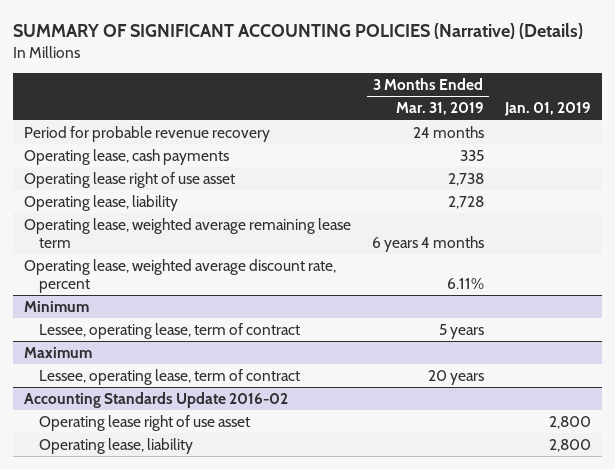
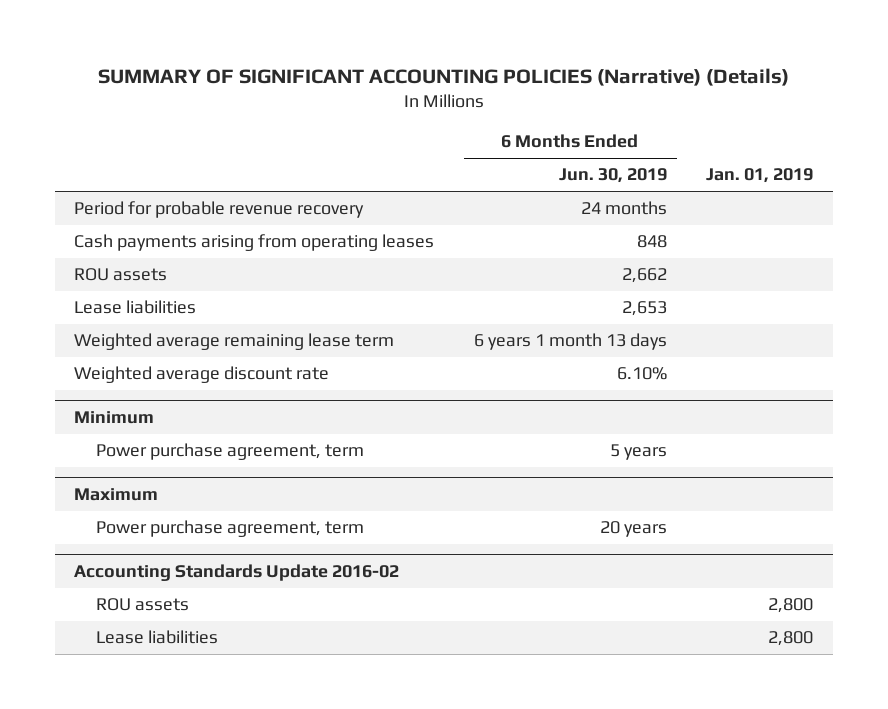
- | 3 Months Ended Mar. 31, 2019 | Jan. 01, 2019
+ | 6 Months Ended Jun. 30, 2019 | Jan. 01, 2019
- Operating lease, cash payments | 335 |
- Operating lease right of use asset | 2,738 |
- Operating lease, liability | 2,728 |
- Operating lease, weighted average remaining lease term | 6 years 4 months |
- Operating lease, weighted average discount rate, percent | 6.11% |
+ Cash payments arising from operating leases | 848 |
+ ROU assets | 2,662 |
+ Lease liabilities | 2,653 |
+ Weighted average remaining lease term | 6 years 1 month 13 days |
+ Weighted average discount rate | 6.10% |
@ Minimum
- Lessee, operating lease, term of contract | 5 years |
+ Power purchase agreement, term | 5 years |
@ Maximum
- Lessee, operating lease, term of contract | 20 years |
+ Power purchase agreement, term | 20 years |
@ Accounting Standards Update 2016-02
- Operating lease right of use asset | | 2,800
- Operating lease, liability | | 2,800
+ ROU assets | | 2,800
+ Lease liabilities | | 2,800

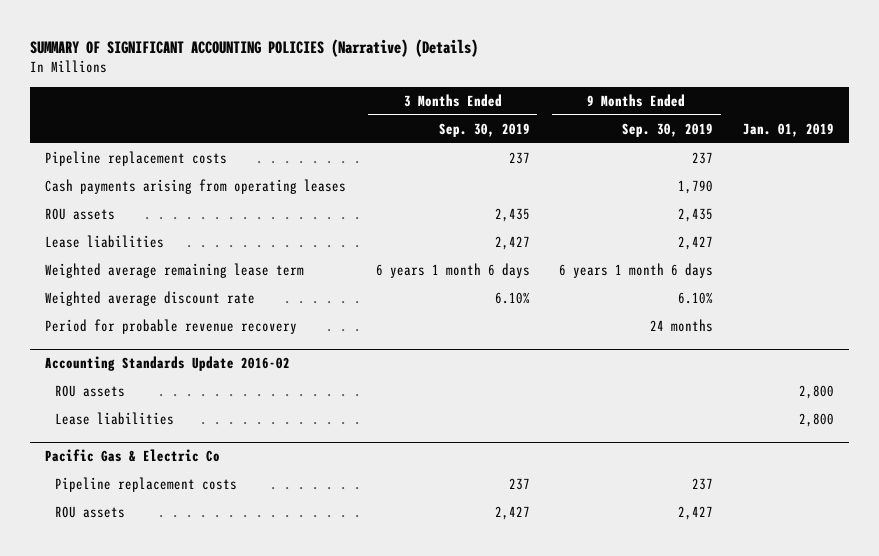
- | 6 Months Ended Jun. 30, 2019 | Jan. 01, 2019
+ | 3 Months Ended Sep. 30, 2019 | 9 Months Ended Sep. 30, 2019 | Jan. 01, 2019
+ Pipeline replacement costs | 237 | 237 |
- Minimum
- Power purchase agreement, term | 5 years |
- Maximum
- Power purchase agreement, term | 20 years |
moved down: Period for probable revenue recovery | | 24 months |
+ Pacific Gas & Electric Co
+ Pipeline replacement costs | 237 | 237 |
+ ROU assets | 2,427 | 2,427 |

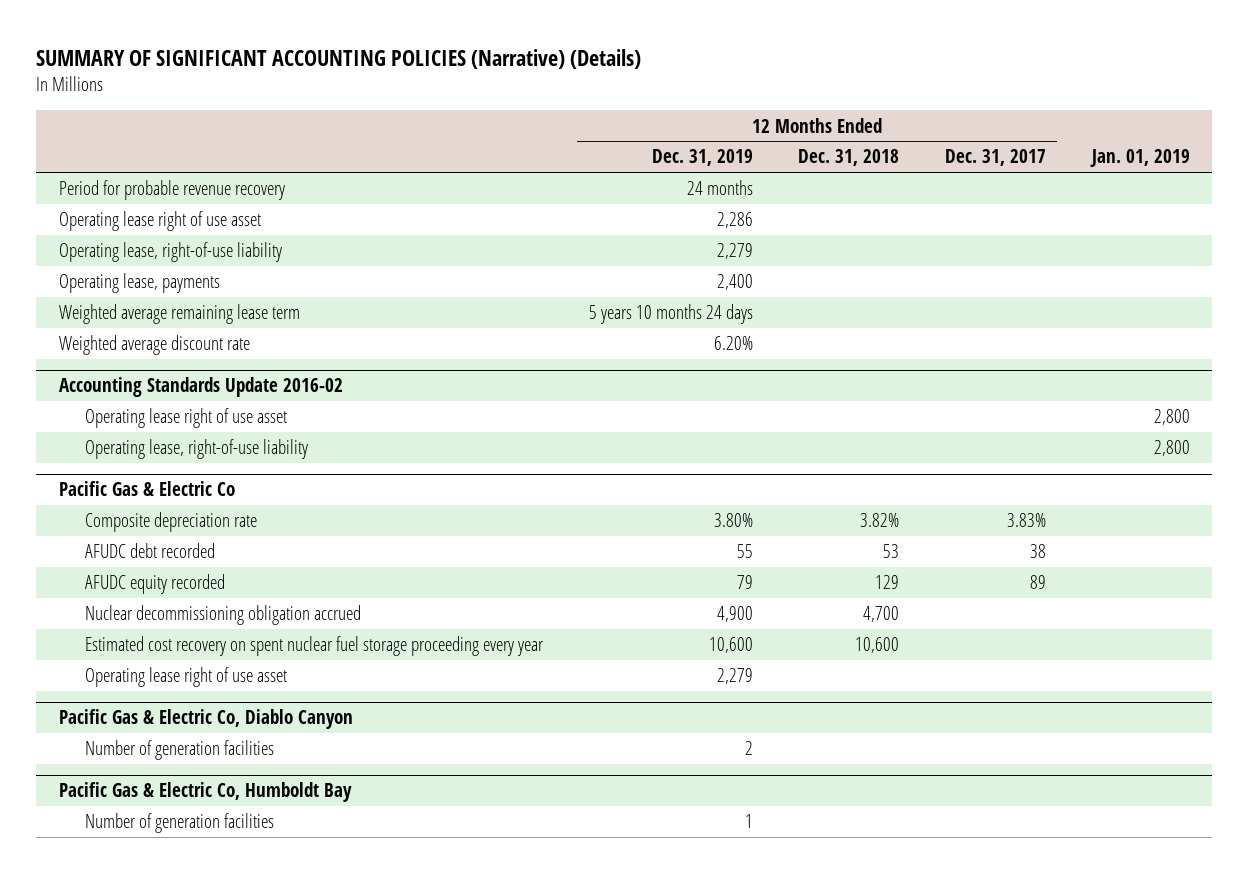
- | 3 Months Ended Sep. 30, 2019 | 9 Months Ended Sep. 30, 2019 | Jan. 01, 2019
+ | 12 Months Ended Dec. 31, 2019 | 12 Months Ended Dec. 31, 2018 | 12 Months Ended Dec. 31, 2017 | Jan. 01, 2019
- Pipeline replacement costs | 237 | 237 |
- Cash payments arising from operating leases | | 1,790 |
- ROU assets | 2,435 | 2,435 |
- Lease liabilities | 2,427 | 2,427 |
moved up: Period for probable revenue recovery | 24 months | | |
+ Operating lease right of use asset | 2,286 | | |
+ Operating lease, right-of-use liability | 2,279 | | |
+ Operating lease, payments | 2,400 | | |
@ Accounting Standards Update 2016-02
- ROU assets | | | 2,800
- Lease liabilities | | | 2,800
+ Operating lease right of use asset | | | | 2,800
+ Operating lease, right-of-use liability | | | | 2,800
@ Pacific Gas & Electric Co
- Pipeline replacement costs | 237 | 237 |
- ROU assets | 2,427 | 2,427 |
+ Composite depreciation rate | 3.80% | 3.82% | 3.83% |
+ AFUDC debt recorded | 55 | 53 | 38 |
+ AFUDC equity recorded | 79 | 129 | 89 |
+ Nuclear decommissioning obligation accrued | 4,900 | 4,700 | |
+ Estimated cost recovery on spent nuclear fuel storage proceeding every year | 10,600 | 10,600 | |
+ Operating lease right of use asset | 2,279 | | |
+ Pacific Gas & Electric Co, Diablo Canyon
+ Number of generation facilities | 2 | | |
+ Pacific Gas & Electric Co, Humboldt Bay
+ Number of generation facilities | 1 | | |

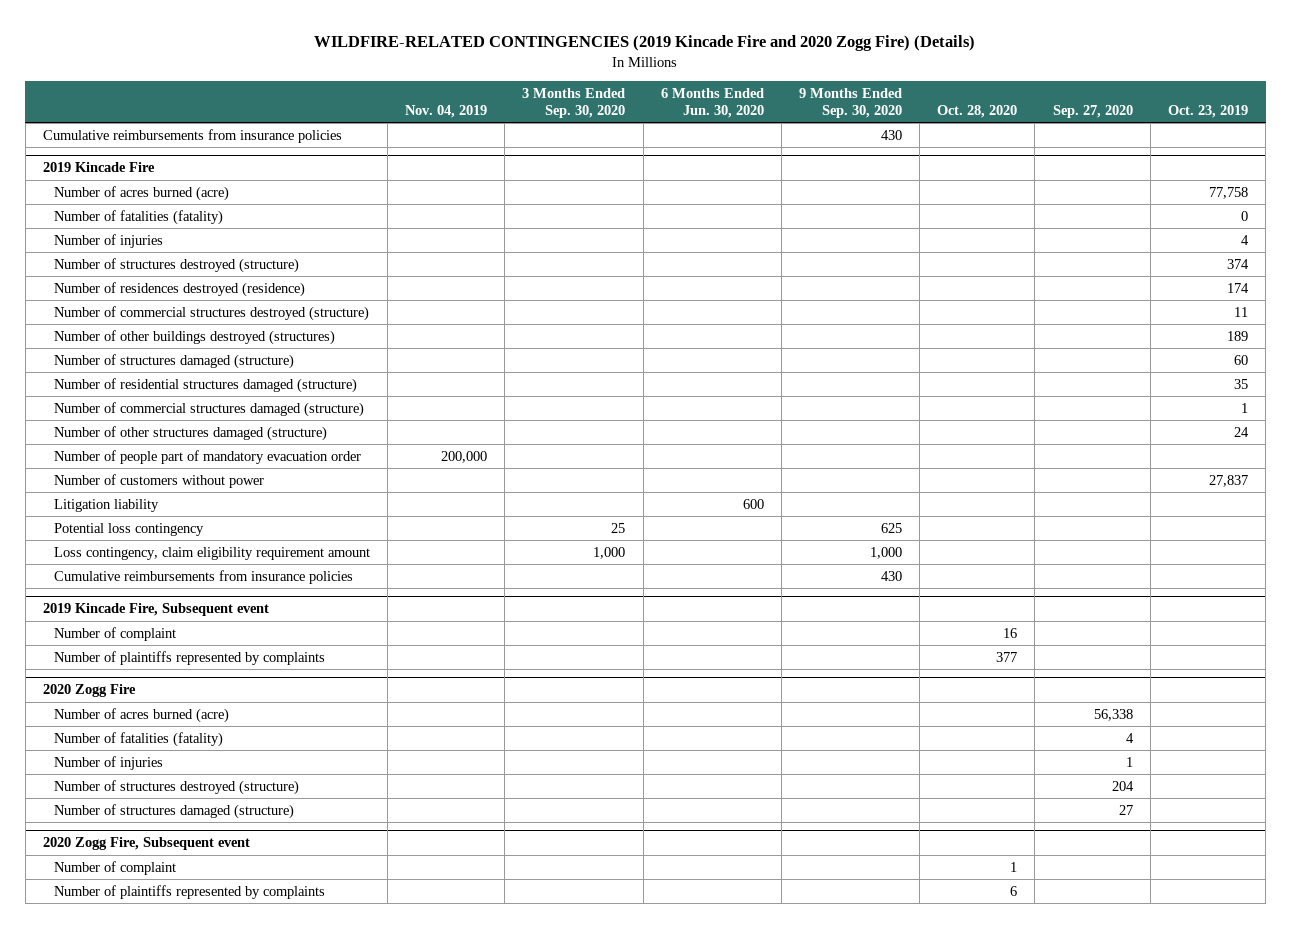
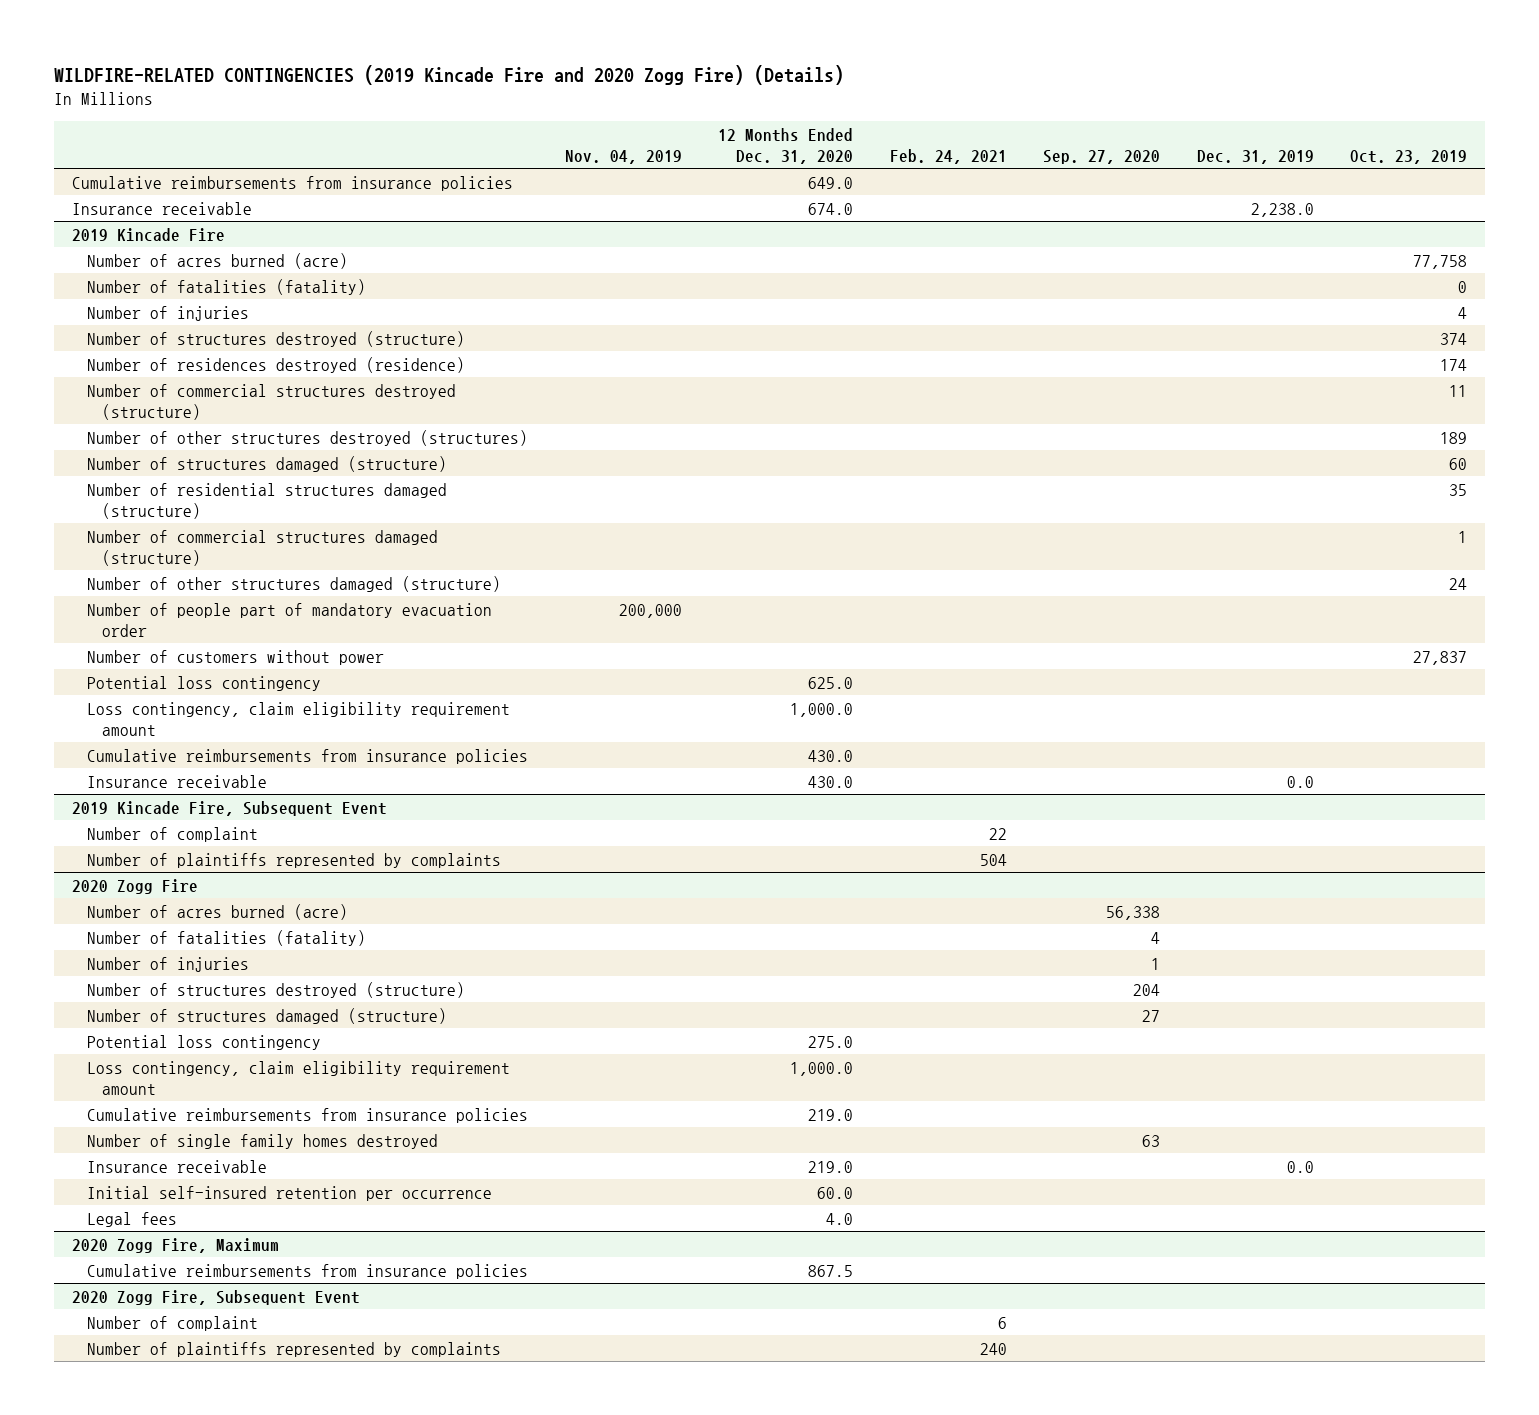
- | Nov. 04, 2019 | 3 Months Ended Sep. 30, 2020 | 6 Months Ended Jun. 30, 2020 | 9 Months Ended Sep. 30, 2020 | Oct. 28, 2020 | Sep. 27, 2020 | Oct. 23, 2019
+ | Nov. 04, 2019 | 12 Months Ended Dec. 31, 2020 | Feb. 24, 2021 | Sep. 27, 2020 | Dec. 31, 2019 | Oct. 23, 2019
+ Insurance receivable | | 674.0 | | | 2,238.0 |
@ 2019 Kincade Fire
- Number of other buildings destroyed (structures) | | | | | | | 189
+ Number of other structures destroyed (structures) | | | | | | 189
- Litigation liability | | | 600 | | | |
- 2019 Kincade Fire, Subsequent event
@ 2019 Kincade Fire
+ Insurance receivable | | 430.0 | | | 0.0 |
+ 2019 Kincade Fire, Subsequent Event
- 2020 Zogg Fire, Subsequent event
@ 2020 Zogg Fire
+ Potential loss contingency | | 275.0 | | | |
+ Loss contingency, claim eligibility requirement amount | | 1,000.0 | | | |
+ Cumulative reimbursements from insurance policies | | 219.0 | | | |
+ Number of single family homes destroyed | | | | 63 | |
+ Insurance receivable | | 219.0 | | | 0.0 |
+ Initial self-insured retention per occurrence | | 60.0 | | | |
+ Legal fees | | 4.0 | | | |
+ 2020 Zogg Fire, Maximum
+ Cumulative reimbursements from insurance policies | | 867.5 | | | |
+ 2020 Zogg Fire, Subsequent Event

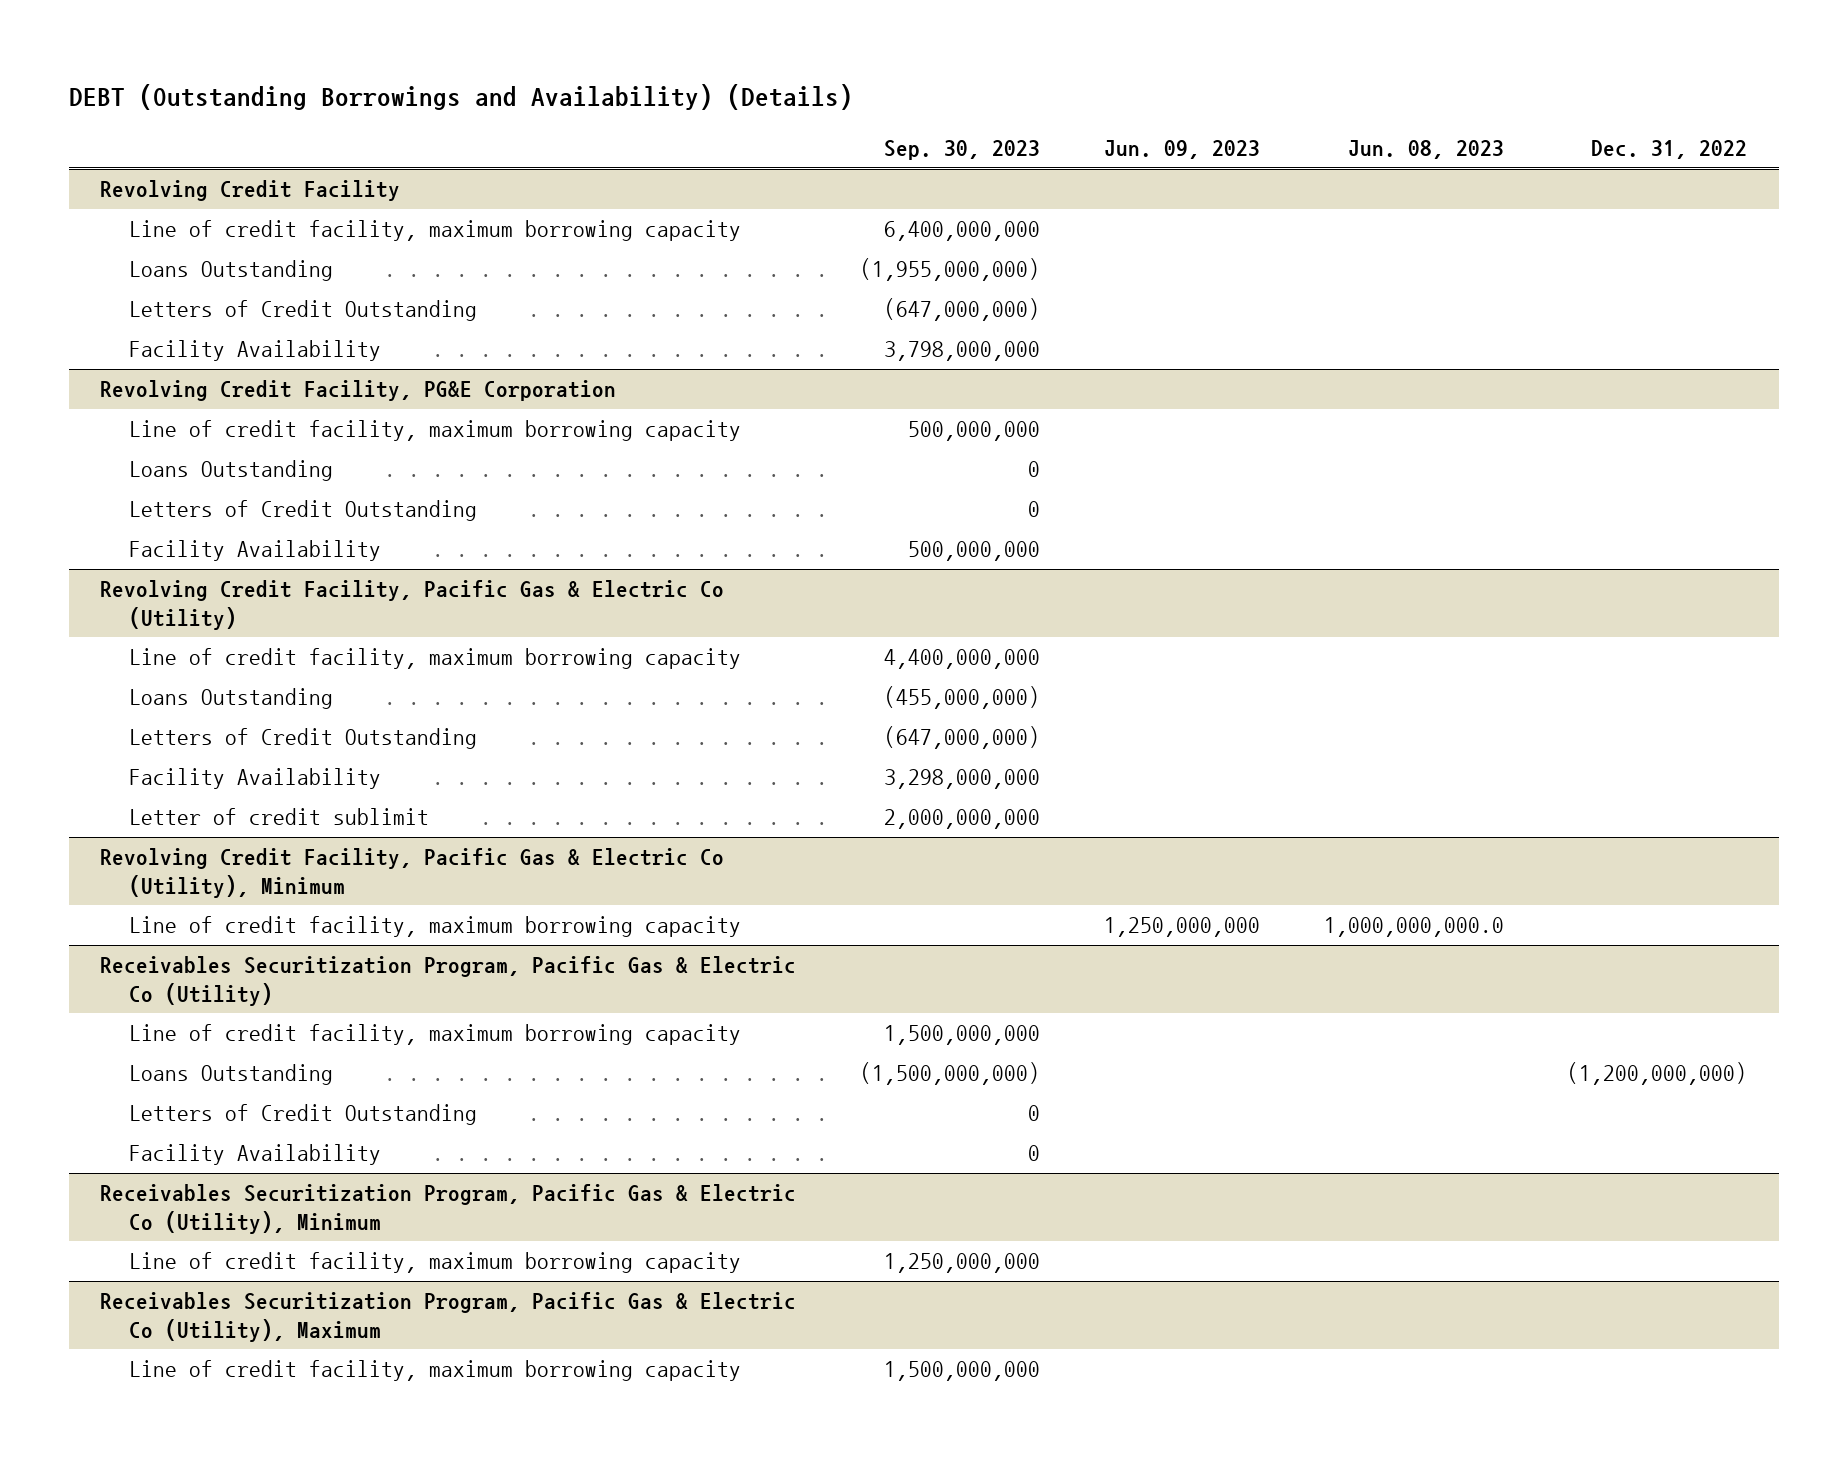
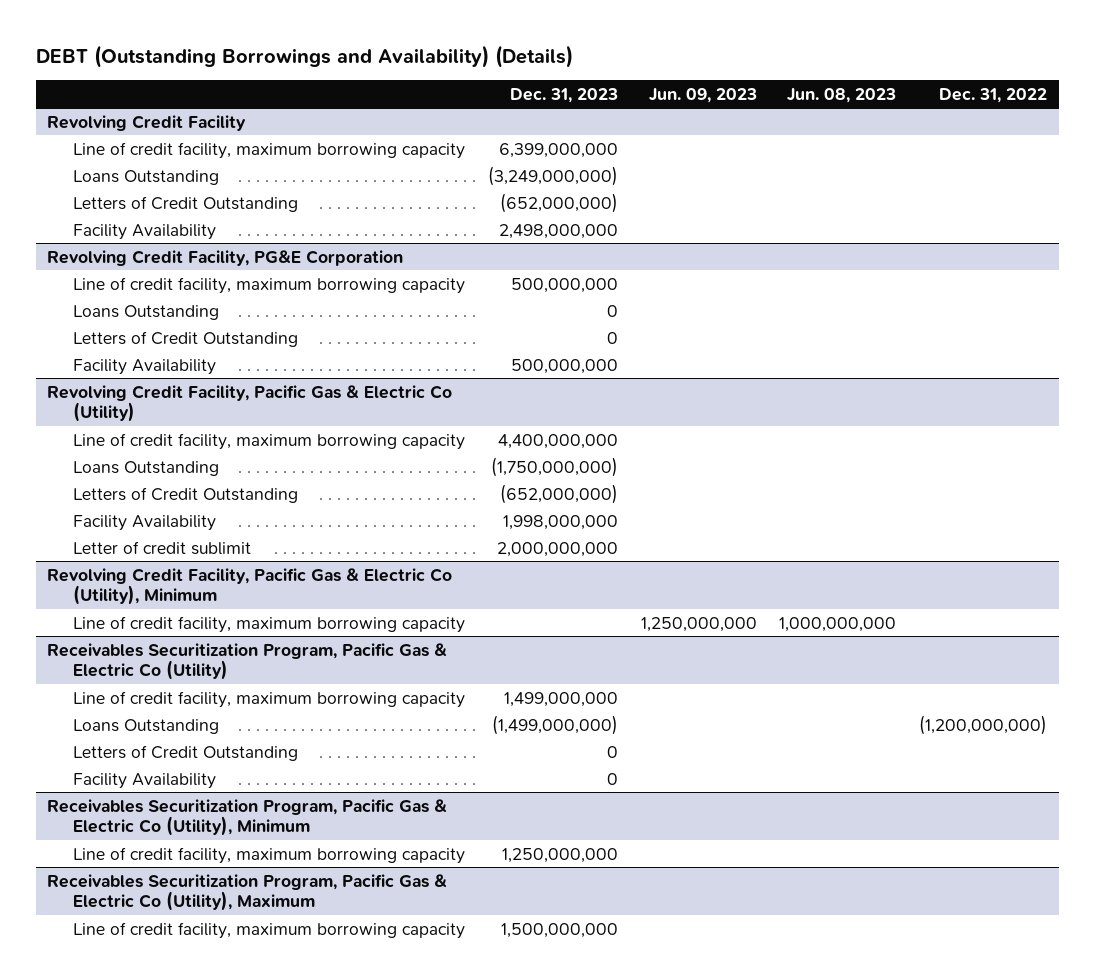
- | Sep. 30, 2023 | Jun. 09, 2023 | Jun. 08, 2023 | Dec. 31, 2022
+ | Dec. 31, 2023 | Jun. 09, 2023 | Jun. 08, 2023 | Dec. 31, 2022
@ Revolving Credit Facility, Pacific Gas & Electric Co (Utility), Minimum
- Line of credit facility, maximum borrowing capacity | | 1,250,000,000 | 1,000,000,000.0 |
+ Line of credit facility, maximum borrowing capacity | | 1,250,000,000 | 1,000,000,000 |

